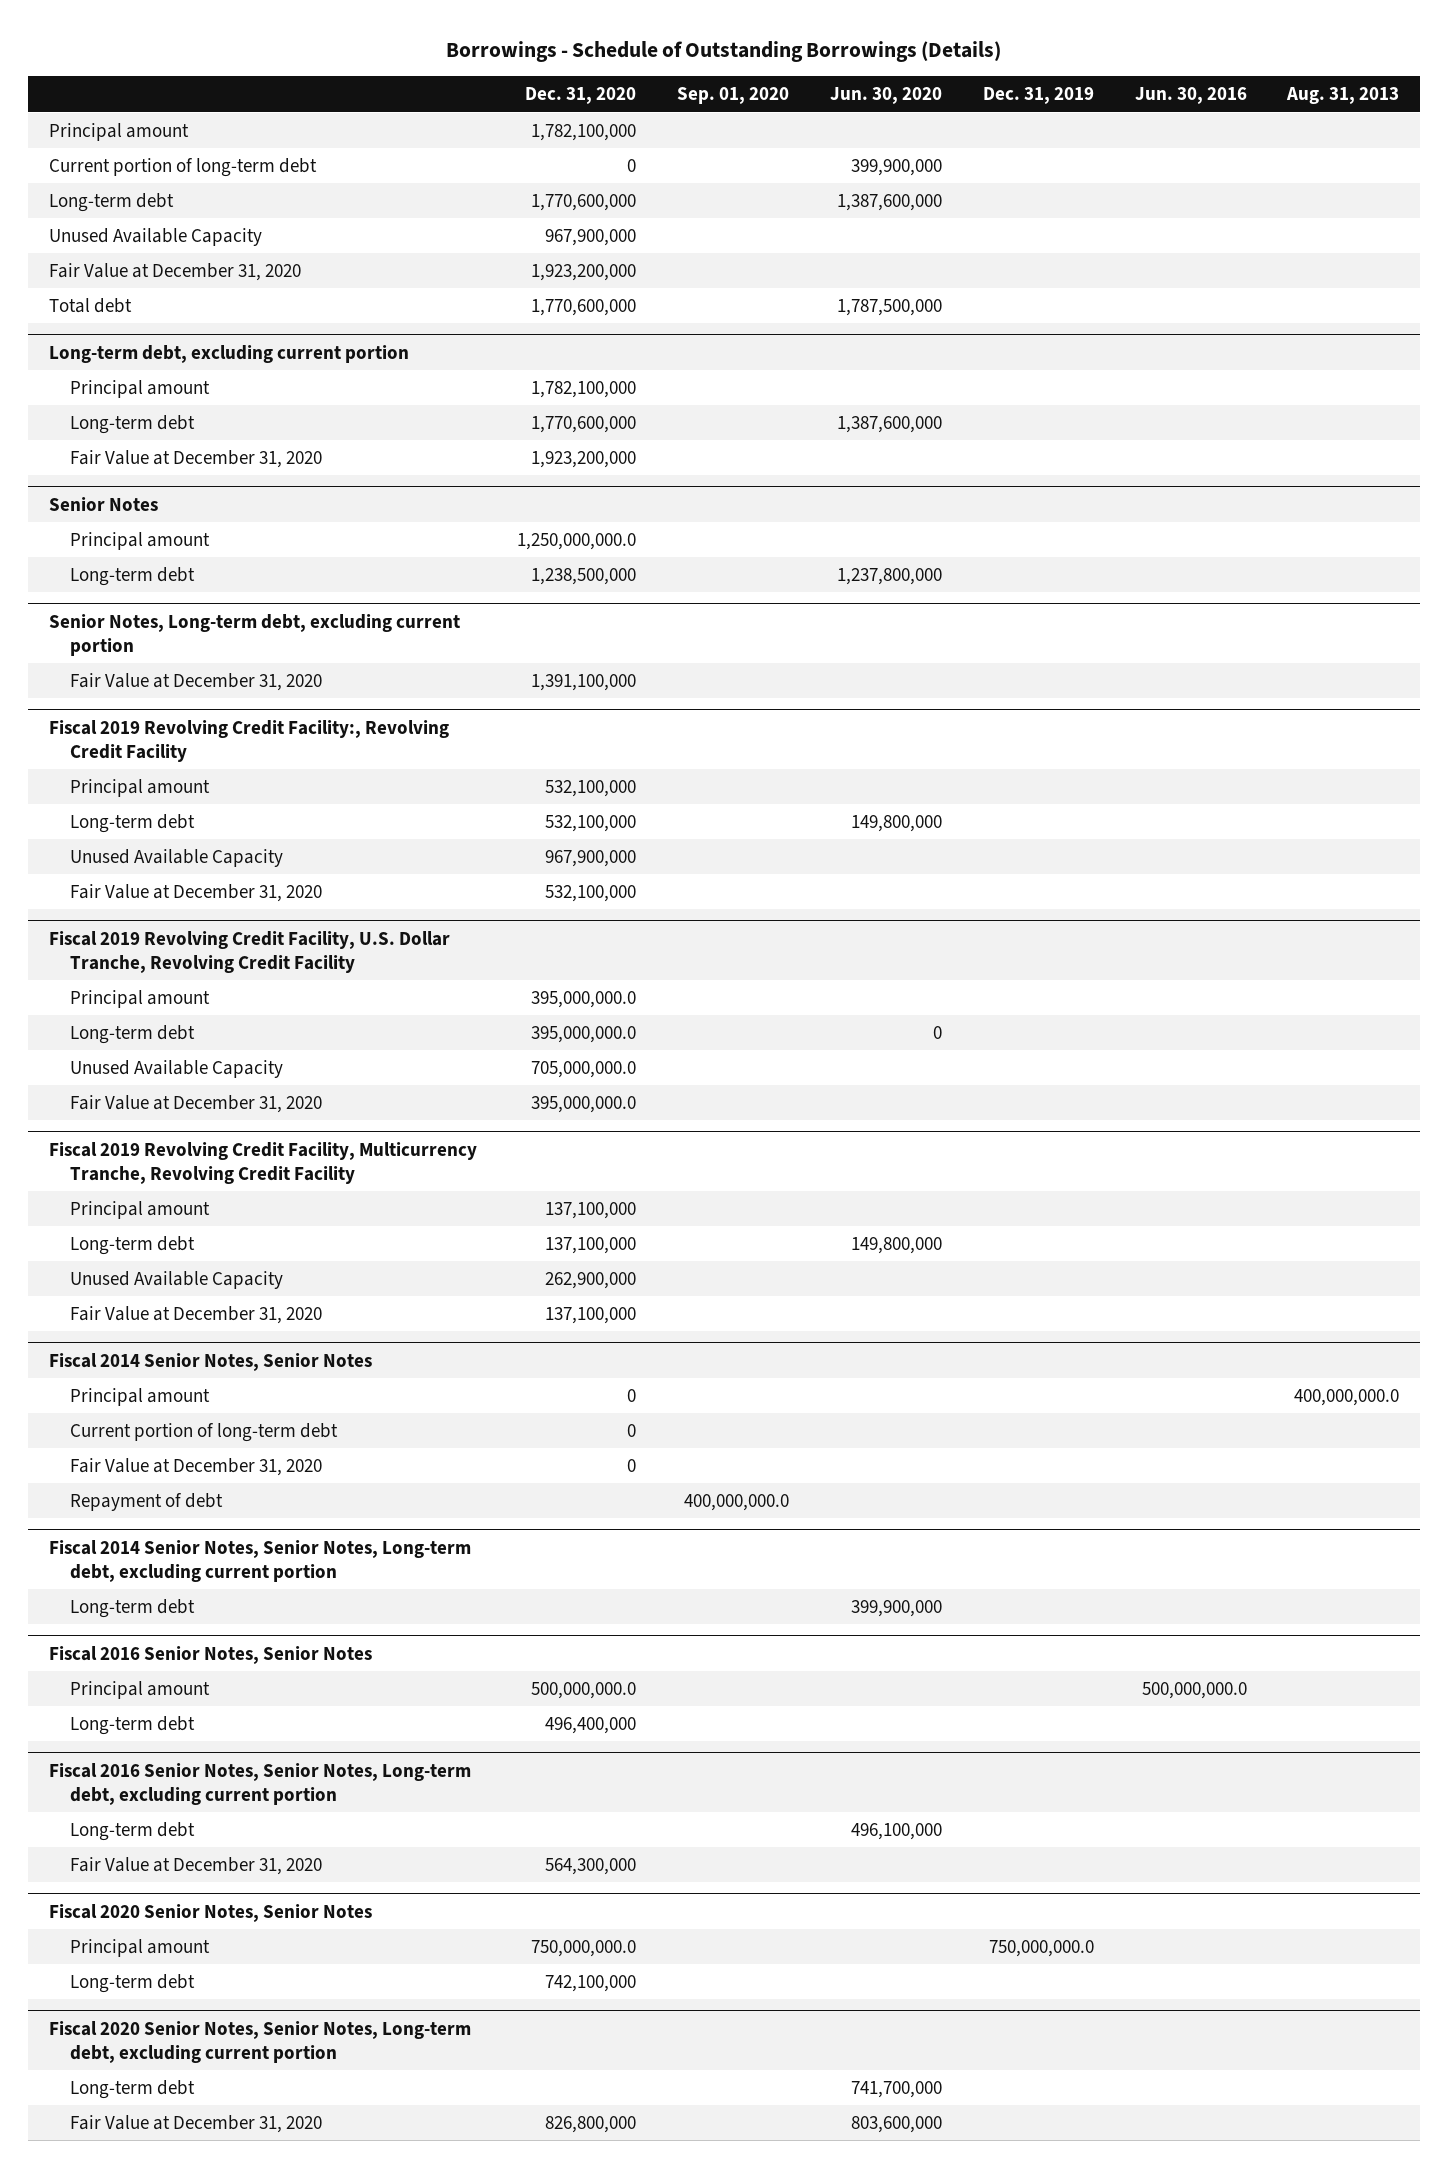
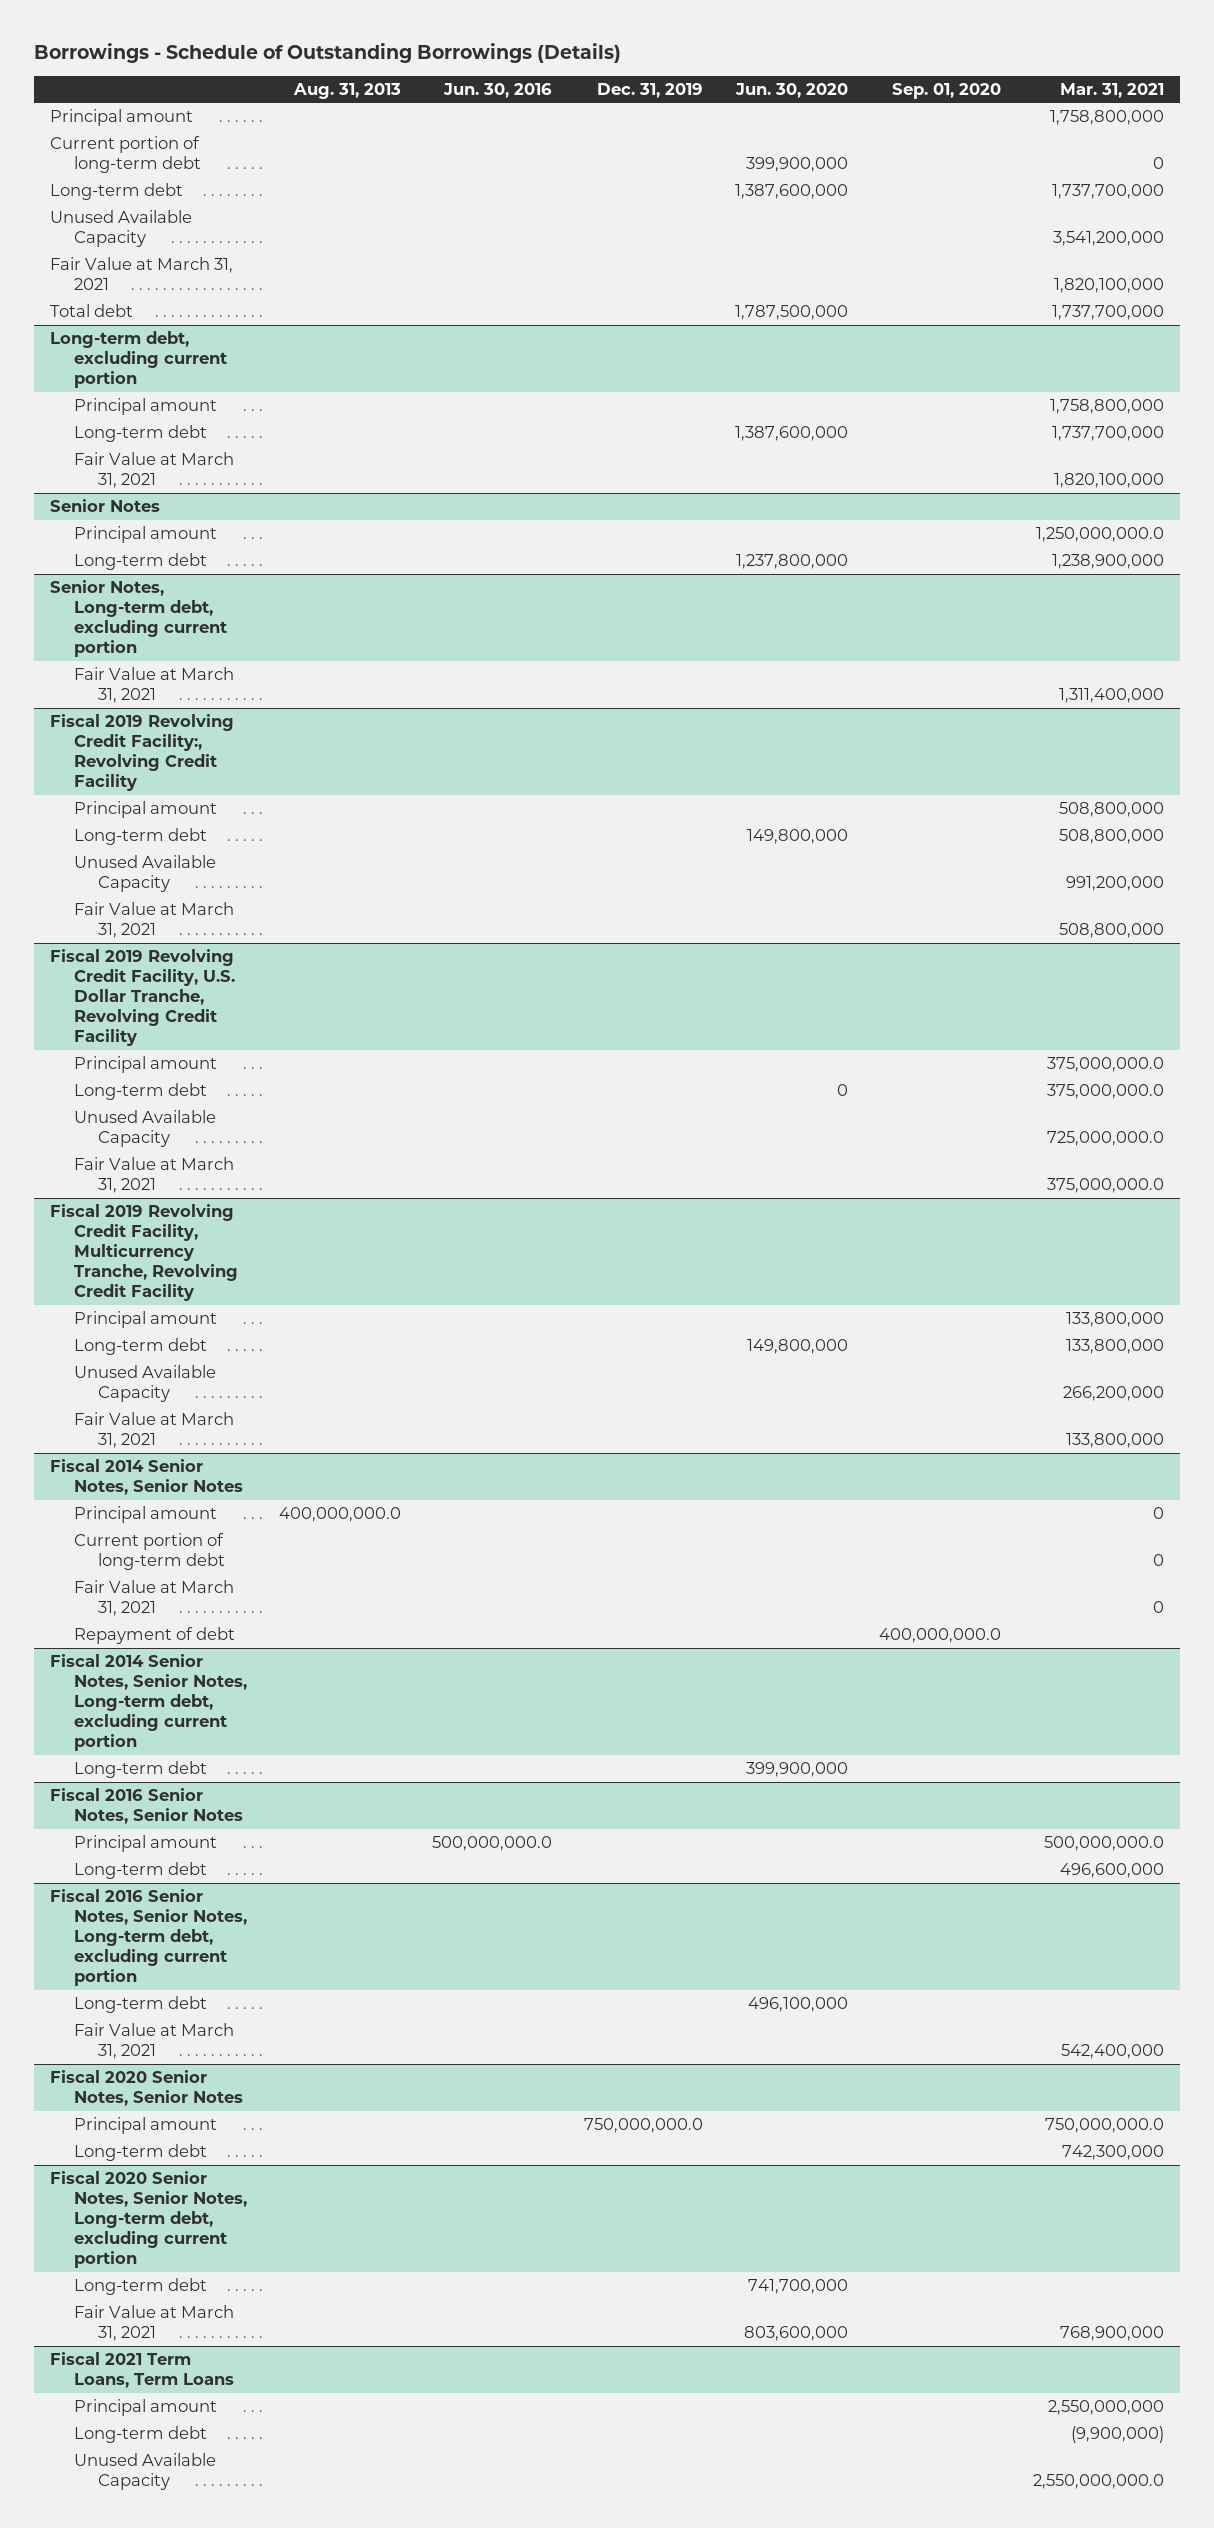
- | Dec. 31, 2020 | Sep. 01, 2020 | Jun. 30, 2020 | Dec. 31, 2019 | Jun. 30, 2016 | Aug. 31, 2013
+ | Aug. 31, 2013 | Jun. 30, 2016 | Dec. 31, 2019 | Jun. 30, 2020 | Sep. 01, 2020 | Mar. 31, 2021
- Fair Value at December 31, 2020 | 1,923,200,000 | | | | |
+ Fair Value at March 31, 2021 | | | | | | 1,820,100,000
@ Long-term debt, excluding current portion
- Fair Value at December 31, 2020 | 1,923,200,000 | | | | |
+ Fair Value at March 31, 2021 | | | | | | 1,820,100,000
@ Senior Notes, Long-term debt, excluding current portion
- Fair Value at December 31, 2020 | 1,391,100,000 | | | | |
+ Fair Value at March 31, 2021 | | | | | | 1,311,400,000
@ Fiscal 2019 Revolving Credit Facility:, Revolving Credit Facility
- Fair Value at December 31, 2020 | 532,100,000 | | | | |
+ Fair Value at March 31, 2021 | | | | | | 508,800,000
@ Fiscal 2019 Revolving Credit Facility, U.S. Dollar Tranche, Revolving Credit Facility
- Fair Value at December 31, 2020 | 395,000,000.0 | | | | |
+ Fair Value at March 31, 2021 | | | | | | 375,000,000.0
@ Fiscal 2019 Revolving Credit Facility, Multicurrency Tranche, Revolving Credit Facility
- Fair Value at December 31, 2020 | 137,100,000 | | | | |
+ Fair Value at March 31, 2021 | | | | | | 133,800,000
@ Fiscal 2014 Senior Notes, Senior Notes
- Fair Value at December 31, 2020 | 0 | | | | |
+ Fair Value at March 31, 2021 | | | | | | 0
@ Fiscal 2016 Senior Notes, Senior Notes, Long-term debt, excluding current portion
- Fair Value at December 31, 2020 | 564,300,000 | | | | |
+ Fair Value at March 31, 2021 | | | | | | 542,400,000
@ Fiscal 2020 Senior Notes, Senior Notes, Long-term debt, excluding current portion
- Fair Value at December 31, 2020 | 826,800,000 | | 803,600,000 | | |
+ Fair Value at March 31, 2021 | | | | 803,600,000 | | 768,900,000
+ Fiscal 2021 Term Loans, Term Loans
+ Principal amount | | | | | | 2,550,000,000
+ Long-term debt | | | | | | (9,900,000)
+ Unused Available Capacity | | | | | | 2,550,000,000.0

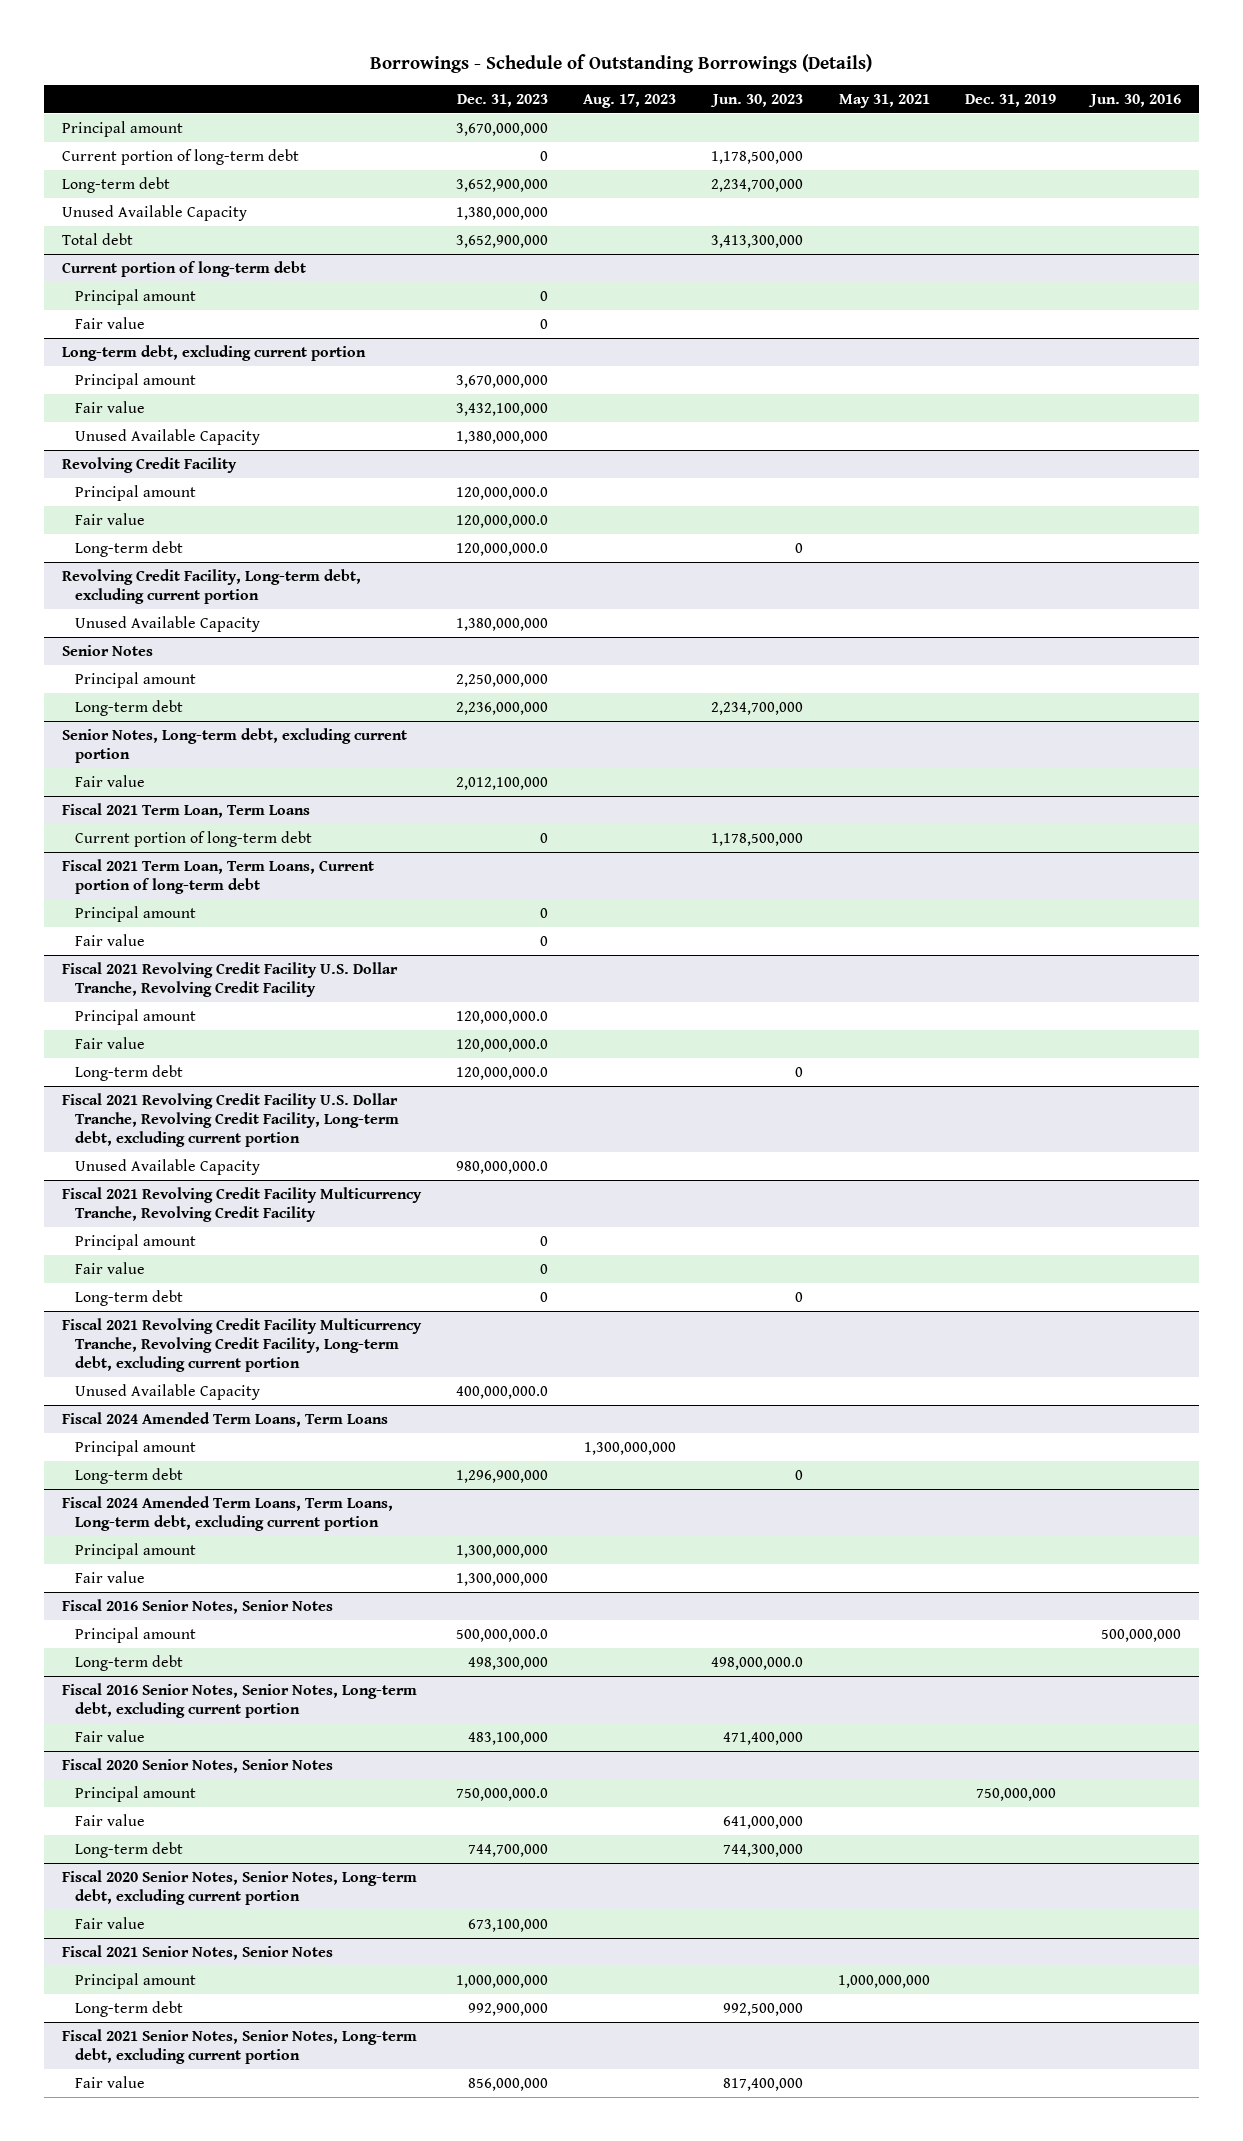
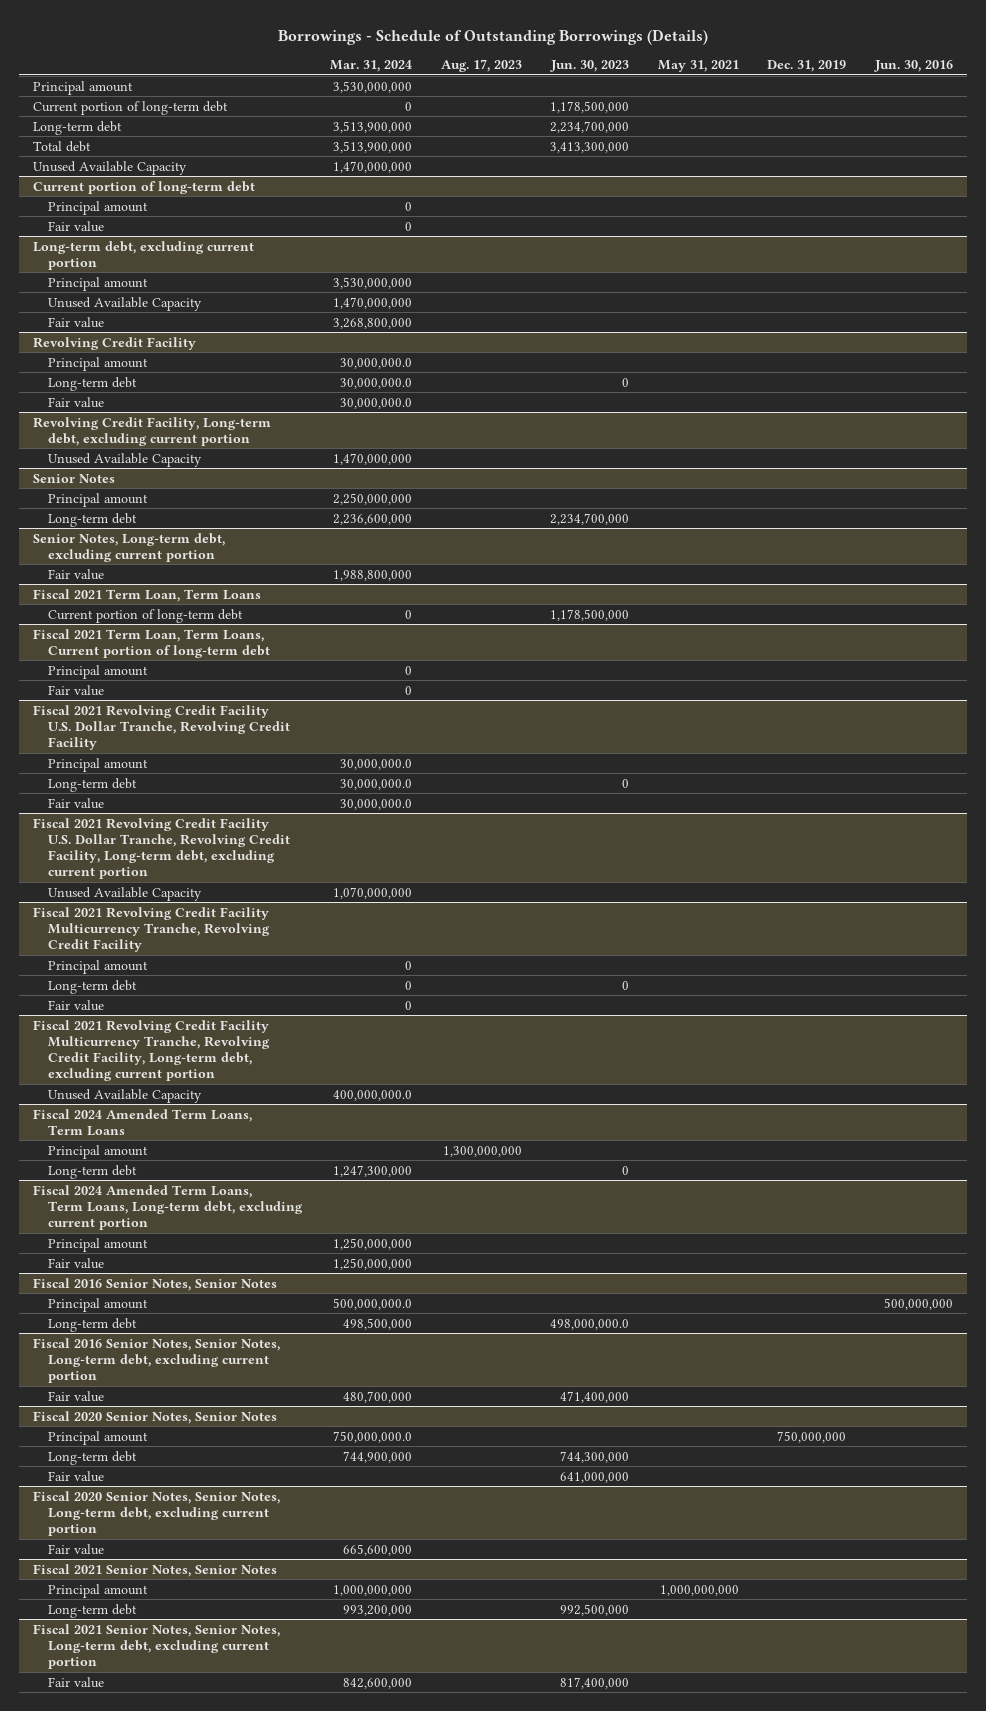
- | Dec. 31, 2023 | Aug. 17, 2023 | Jun. 30, 2023 | May 31, 2021 | Dec. 31, 2019 | Jun. 30, 2016
+ | Mar. 31, 2024 | Aug. 17, 2023 | Jun. 30, 2023 | May 31, 2021 | Dec. 31, 2019 | Jun. 30, 2016
moved down: Unused Available Capacity | 1,470,000,000 | | | | |
@ Long-term debt, excluding current portion
moved down: Fair value | 3,268,800,000 | | | | |
@ Revolving Credit Facility
moved down: Fair value | 30,000,000.0 | | | | |
@ Fiscal 2021 Revolving Credit Facility U.S. Dollar Tranche, Revolving Credit Facility
moved down: Fair value | 30,000,000.0 | | | | |
@ Fiscal 2021 Revolving Credit Facility Multicurrency Tranche, Revolving Credit Facility
moved down: Fair value | 0 | | | | |
@ Fiscal 2020 Senior Notes, Senior Notes
moved down: Fair value | | | 641,000,000 | | |

